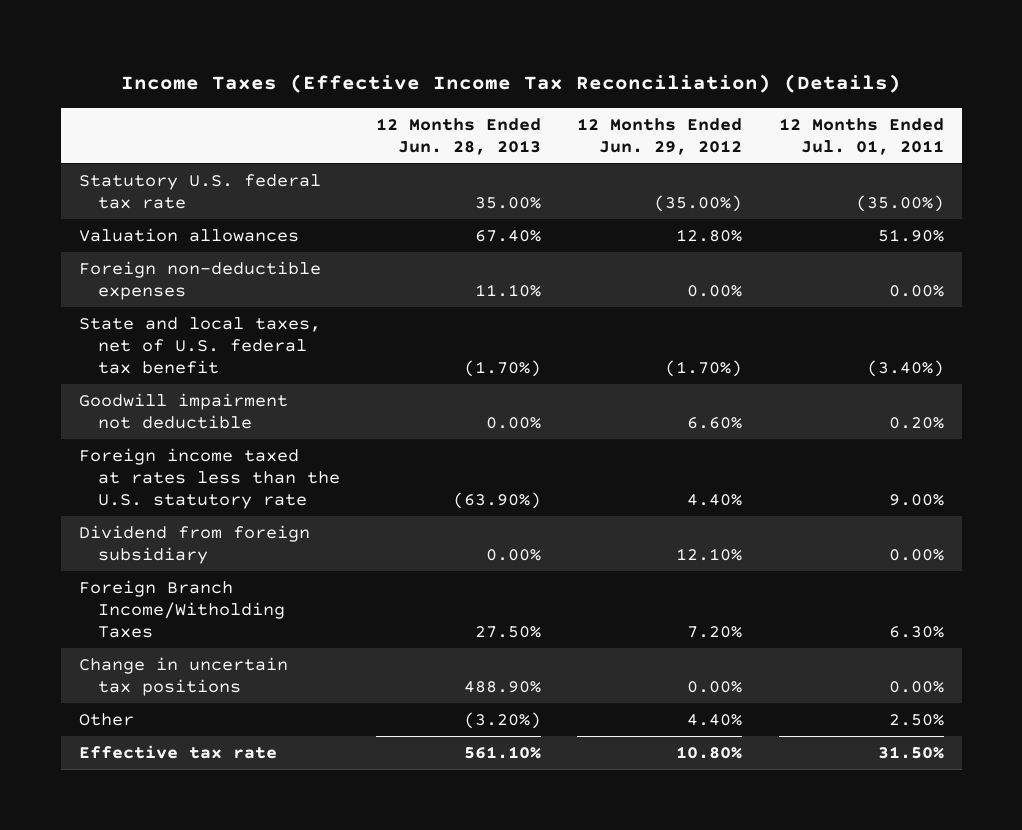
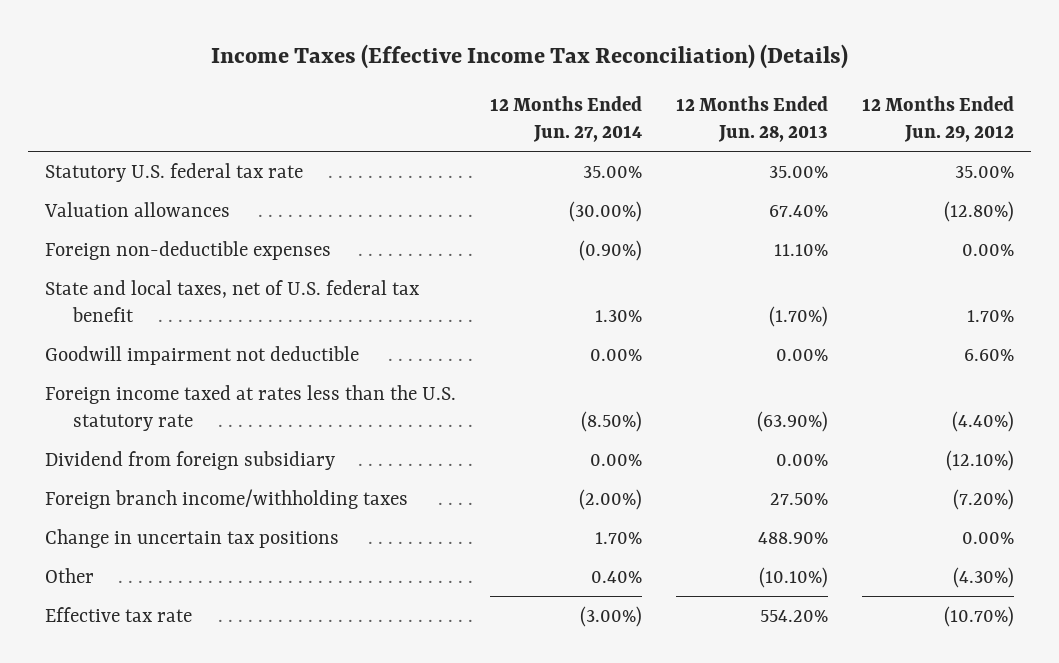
- | 12 Months Ended Jun. 28, 2013 | 12 Months Ended Jun. 29, 2012 | 12 Months Ended Jul. 01, 2011
+ | 12 Months Ended Jun. 27, 2014 | 12 Months Ended Jun. 28, 2013 | 12 Months Ended Jun. 29, 2012
- Statutory U.S. federal tax rate | 35.00% | (35.00%) | (35.00%)
- Valuation allowances | 67.40% | 12.80% | 51.90%
+ Statutory U.S. federal tax rate | 35.00% | 35.00% | 35.00%
+ Valuation allowances | (30.00%) | 67.40% | (12.80%)
- State and local taxes, net of U.S. federal tax benefit | (1.70%) | (1.70%) | (3.40%)
+ State and local taxes, net of U.S. federal tax benefit | 1.30% | (1.70%) | 1.70%
- Foreign income taxed at rates less than the U.S. statutory rate | (63.90%) | 4.40% | 9.00%
- Dividend from foreign subsidiary | 0.00% | 12.10% | 0.00%
- Foreign Branch Income/Witholding Taxes | 27.50% | 7.20% | 6.30%
+ Foreign income taxed at rates less than the U.S. statutory rate | (8.50%) | (63.90%) | (4.40%)
+ Dividend from foreign subsidiary | 0.00% | 0.00% | (12.10%)
+ Foreign branch income/withholding taxes | (2.00%) | 27.50% | (7.20%)
- Other | (3.20%) | 4.40% | 2.50%
- Effective tax rate | 561.10% | 10.80% | 31.50%
+ Other | 0.40% | (10.10%) | (4.30%)
+ Effective tax rate | (3.00%) | 554.20% | (10.70%)

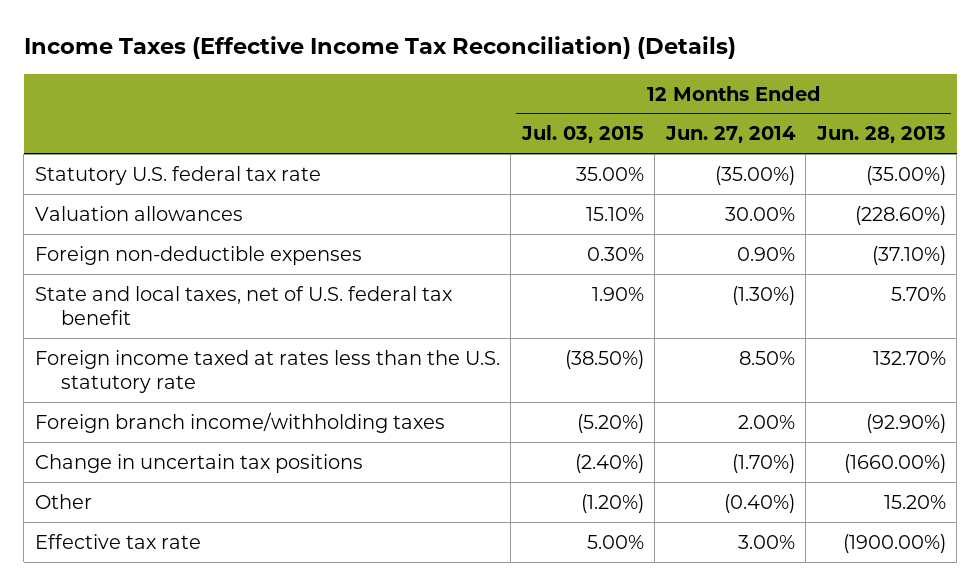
- | 12 Months Ended Jun. 27, 2014 | 12 Months Ended Jun. 28, 2013 | 12 Months Ended Jun. 29, 2012
+ | 12 Months Ended Jul. 03, 2015 | 12 Months Ended Jun. 27, 2014 | 12 Months Ended Jun. 28, 2013
- Statutory U.S. federal tax rate | 35.00% | 35.00% | 35.00%
- Valuation allowances | (30.00%) | 67.40% | (12.80%)
- Foreign non-deductible expenses | (0.90%) | 11.10% | 0.00%
- State and local taxes, net of U.S. federal tax benefit | 1.30% | (1.70%) | 1.70%
- Goodwill impairment not deductible | 0.00% | 0.00% | 6.60%
- Foreign income taxed at rates less than the U.S. statutory rate | (8.50%) | (63.90%) | (4.40%)
- Dividend from foreign subsidiary | 0.00% | 0.00% | (12.10%)
- Foreign branch income/withholding taxes | (2.00%) | 27.50% | (7.20%)
- Change in uncertain tax positions | 1.70% | 488.90% | 0.00%
- Other | 0.40% | (10.10%) | (4.30%)
- Effective tax rate | (3.00%) | 554.20% | (10.70%)
+ Statutory U.S. federal tax rate | 35.00% | (35.00%) | (35.00%)
+ Valuation allowances | 15.10% | 30.00% | (228.60%)
+ Foreign non-deductible expenses | 0.30% | 0.90% | (37.10%)
+ State and local taxes, net of U.S. federal tax benefit | 1.90% | (1.30%) | 5.70%
+ Foreign income taxed at rates less than the U.S. statutory rate | (38.50%) | 8.50% | 132.70%
+ Foreign branch income/withholding taxes | (5.20%) | 2.00% | (92.90%)
+ Change in uncertain tax positions | (2.40%) | (1.70%) | (1660.00%)
+ Other | (1.20%) | (0.40%) | 15.20%
+ Effective tax rate | 5.00% | 3.00% | (1900.00%)

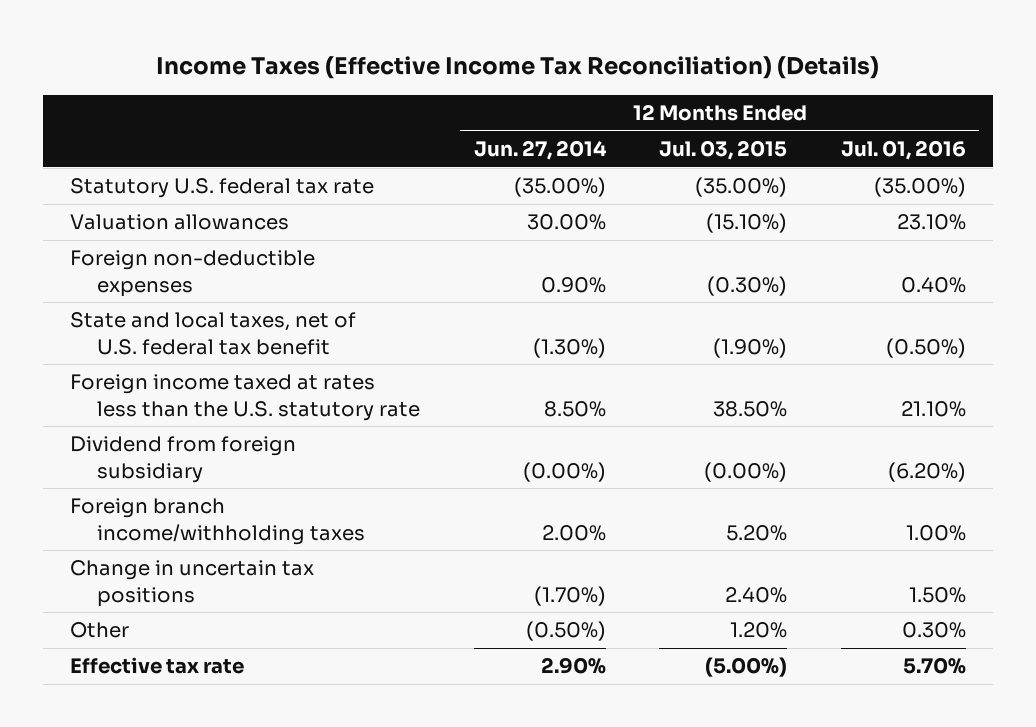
- | 12 Months Ended Jul. 03, 2015 | 12 Months Ended Jun. 27, 2014 | 12 Months Ended Jun. 28, 2013
+ | 12 Months Ended Jun. 27, 2014 | 12 Months Ended Jul. 03, 2015 | 12 Months Ended Jul. 01, 2016
- Statutory U.S. federal tax rate | 35.00% | (35.00%) | (35.00%)
- Valuation allowances | 15.10% | 30.00% | (228.60%)
- Foreign non-deductible expenses | 0.30% | 0.90% | (37.10%)
- State and local taxes, net of U.S. federal tax benefit | 1.90% | (1.30%) | 5.70%
- Foreign income taxed at rates less than the U.S. statutory rate | (38.50%) | 8.50% | 132.70%
- Foreign branch income/withholding taxes | (5.20%) | 2.00% | (92.90%)
- Change in uncertain tax positions | (2.40%) | (1.70%) | (1660.00%)
- Other | (1.20%) | (0.40%) | 15.20%
- Effective tax rate | 5.00% | 3.00% | (1900.00%)
+ Statutory U.S. federal tax rate | (35.00%) | (35.00%) | (35.00%)
+ Valuation allowances | 30.00% | (15.10%) | 23.10%
+ Foreign non-deductible expenses | 0.90% | (0.30%) | 0.40%
+ State and local taxes, net of U.S. federal tax benefit | (1.30%) | (1.90%) | (0.50%)
+ Foreign income taxed at rates less than the U.S. statutory rate | 8.50% | 38.50% | 21.10%
+ Dividend from foreign subsidiary | (0.00%) | (0.00%) | (6.20%)
+ Foreign branch income/withholding taxes | 2.00% | 5.20% | 1.00%
+ Change in uncertain tax positions | (1.70%) | 2.40% | 1.50%
+ Other | (0.50%) | 1.20% | 0.30%
+ Effective tax rate | 2.90% | (5.00%) | 5.70%

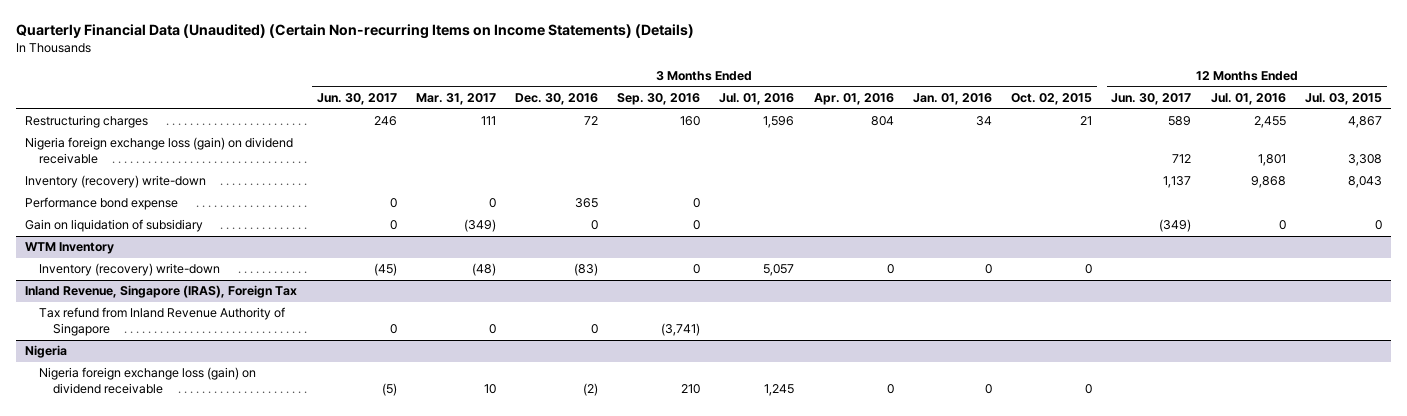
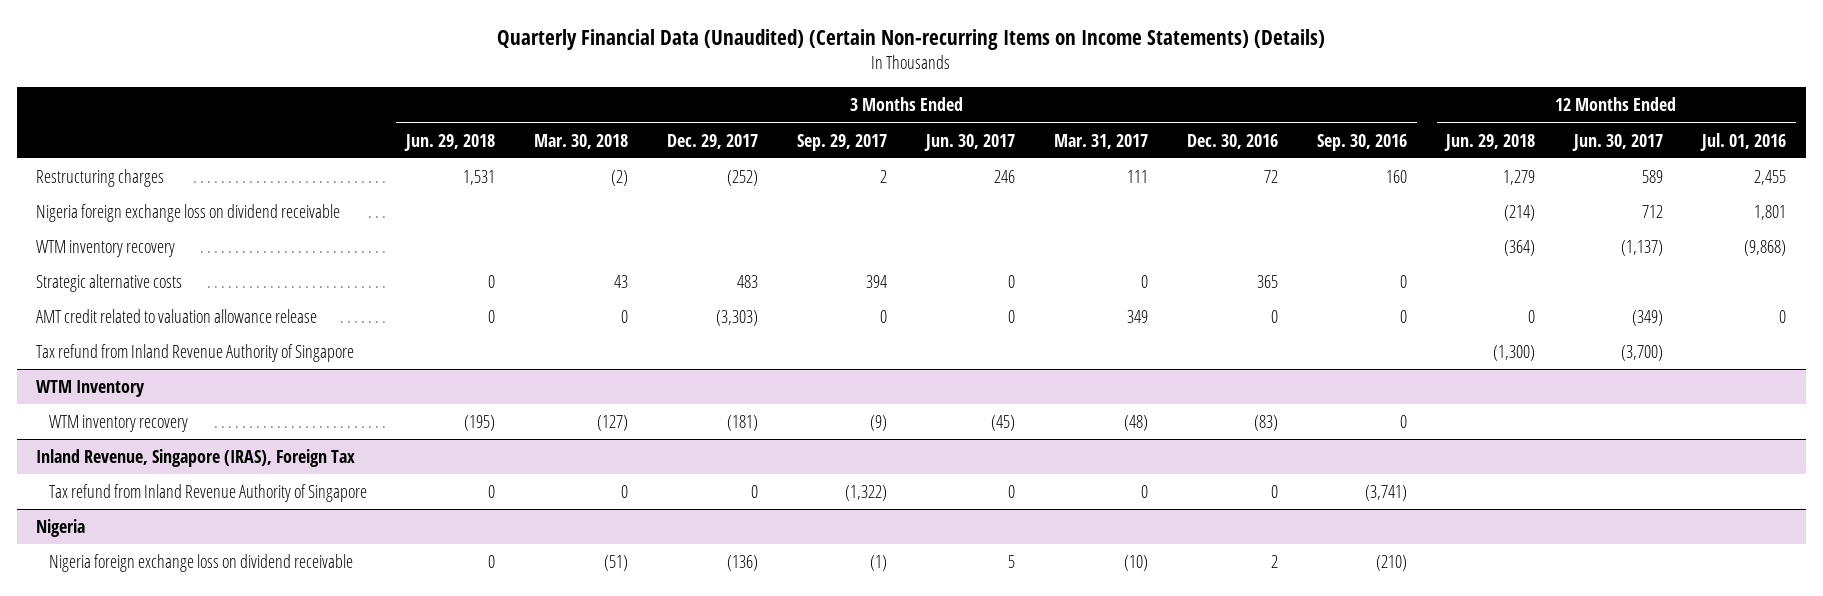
- | 3 Months Ended Jun. 30, 2017 | 3 Months Ended Mar. 31, 2017 | 3 Months Ended Dec. 30, 2016 | 3 Months Ended Sep. 30, 2016 | 3 Months Ended Jul. 01, 2016 | 3 Months Ended Apr. 01, 2016 | 3 Months Ended Jan. 01, 2016 | 3 Months Ended Oct. 02, 2015 | 12 Months Ended Jun. 30, 2017 | 12 Months Ended Jul. 01, 2016 | 12 Months Ended Jul. 03, 2015
+ | 3 Months Ended Jun. 29, 2018 | 3 Months Ended Mar. 30, 2018 | 3 Months Ended Dec. 29, 2017 | 3 Months Ended Sep. 29, 2017 | 3 Months Ended Jun. 30, 2017 | 3 Months Ended Mar. 31, 2017 | 3 Months Ended Dec. 30, 2016 | 3 Months Ended Sep. 30, 2016 | 12 Months Ended Jun. 29, 2018 | 12 Months Ended Jun. 30, 2017 | 12 Months Ended Jul. 01, 2016
- Nigeria foreign exchange loss (gain) on dividend receivable | | | | | | | | | 712 | 1,801 | 3,308
- Inventory (recovery) write-down | | | | | | | | | 1,137 | 9,868 | 8,043
- Performance bond expense | 0 | 0 | 365 | 0 | | | | | | |
- Gain on liquidation of subsidiary | 0 | (349) | 0 | 0 | | | | | (349) | 0 | 0
+ Nigeria foreign exchange loss on dividend receivable | | | | | | | | | (214) | 712 | 1,801
+ WTM inventory recovery | | | | | | | | | (364) | (1,137) | (9,868)
+ Strategic alternative costs | 0 | 43 | 483 | 394 | 0 | 0 | 365 | 0 | | |
+ AMT credit related to valuation allowance release | 0 | 0 | (3,303) | 0 | 0 | 349 | 0 | 0 | 0 | (349) | 0
+ Tax refund from Inland Revenue Authority of Singapore | | | | | | | | | (1,300) | (3,700) |
@ WTM Inventory
- Inventory (recovery) write-down | (45) | (48) | (83) | 0 | 5,057 | 0 | 0 | 0 | | |
+ WTM inventory recovery | (195) | (127) | (181) | (9) | (45) | (48) | (83) | 0 | | |
@ Nigeria
- Nigeria foreign exchange loss (gain) on dividend receivable | (5) | 10 | (2) | 210 | 1,245 | 0 | 0 | 0 | | |
+ Nigeria foreign exchange loss on dividend receivable | 0 | (51) | (136) | (1) | 5 | (10) | 2 | (210) | | |

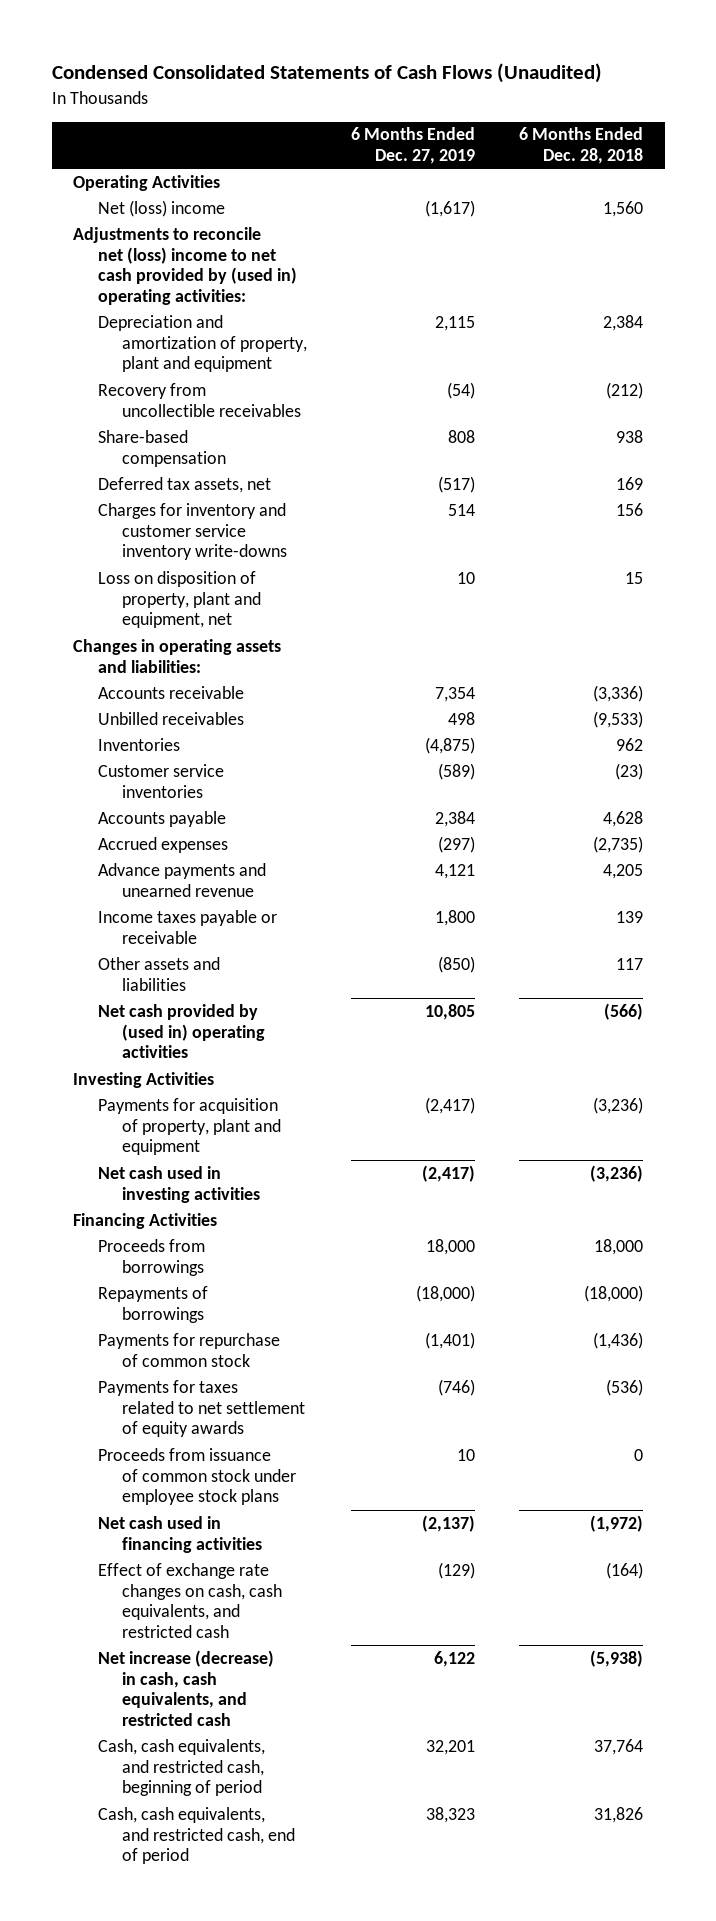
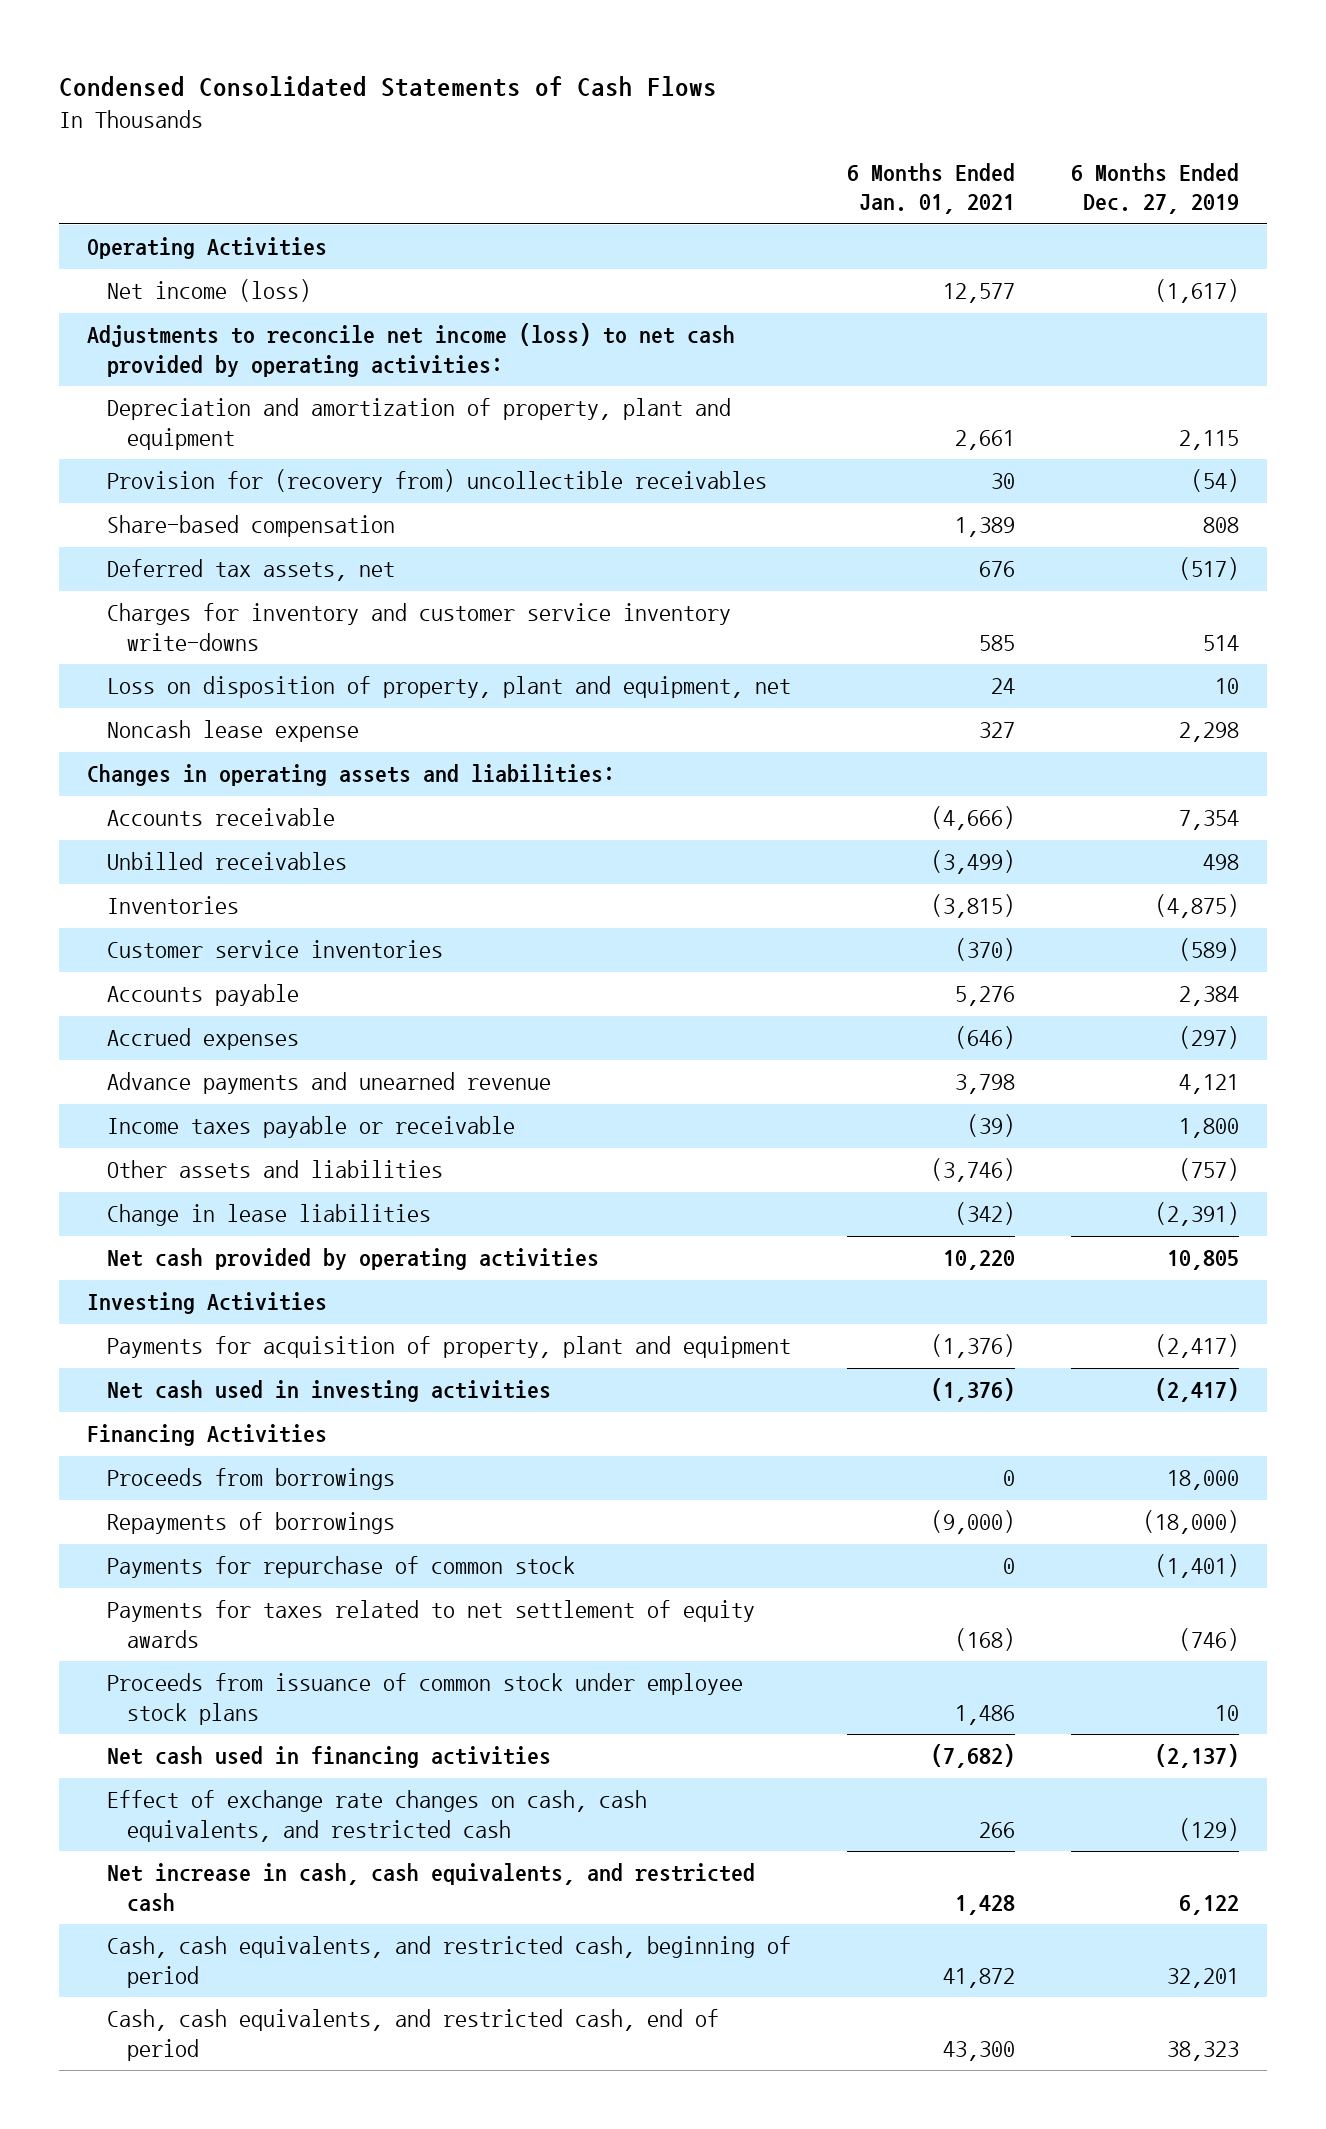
- Condensed Consolidated Statements of Cash Flows (Unaudited)
+ Condensed Consolidated Statements of Cash Flows
- | 6 Months Ended Dec. 27, 2019 | 6 Months Ended Dec. 28, 2018
+ | 6 Months Ended Jan. 01, 2021 | 6 Months Ended Dec. 27, 2019
- Net (loss) income | (1,617) | 1,560
- Adjustments to reconcile net (loss) income to net cash provided by (used in) operating activities:
+ Net income (loss) | 12,577 | (1,617)
+ Adjustments to reconcile net income (loss) to net cash provided by operating activities:
- Recovery from uncollectible receivables | (54) | (212)
+ Provision for (recovery from) uncollectible receivables | 30 | (54)
+ Noncash lease expense | 327 | 2,298
- Other assets and liabilities | (850) | 117
- Net cash provided by (used in) operating activities | 10,805 | (566)
+ Other assets and liabilities | (3,746) | (757)
+ Change in lease liabilities | (342) | (2,391)
+ Net cash provided by operating activities | 10,220 | 10,805
- Net increase (decrease) in cash, cash equivalents, and restricted cash | 6,122 | (5,938)
+ Net increase in cash, cash equivalents, and restricted cash | 1,428 | 6,122

